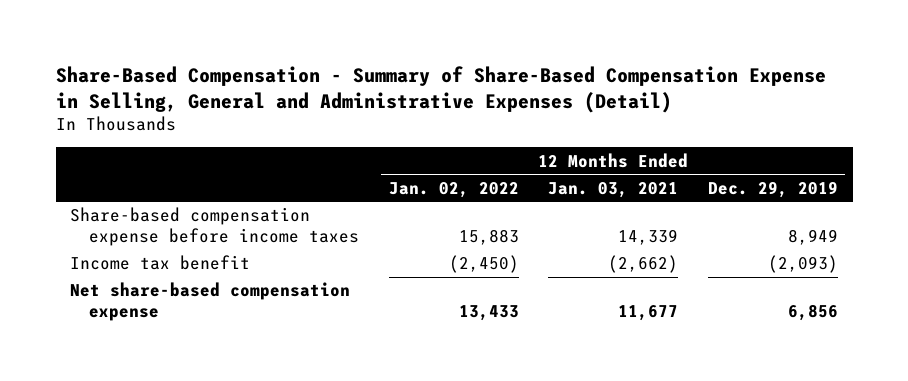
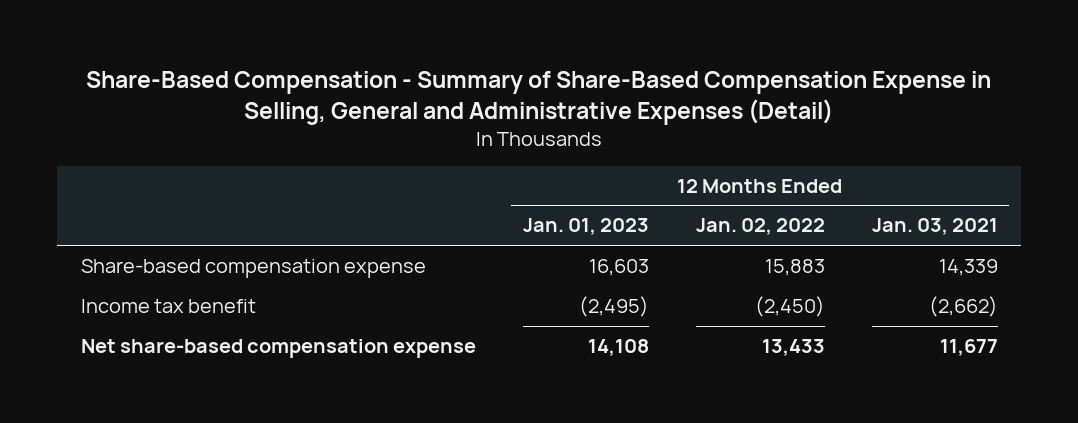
- | 12 Months Ended Jan. 02, 2022 | 12 Months Ended Jan. 03, 2021 | 12 Months Ended Dec. 29, 2019
+ | 12 Months Ended Jan. 01, 2023 | 12 Months Ended Jan. 02, 2022 | 12 Months Ended Jan. 03, 2021
- Share-based compensation expense before income taxes | 15,883 | 14,339 | 8,949
+ Share-based compensation expense | 16,603 | 15,883 | 14,339

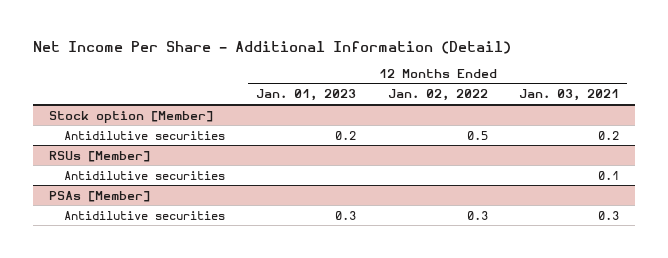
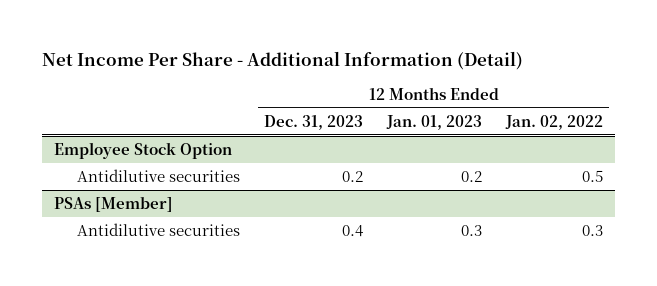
- | 12 Months Ended Jan. 01, 2023 | 12 Months Ended Jan. 02, 2022 | 12 Months Ended Jan. 03, 2021
+ | 12 Months Ended Dec. 31, 2023 | 12 Months Ended Jan. 01, 2023 | 12 Months Ended Jan. 02, 2022
- Stock option [Member]
+ Employee Stock Option
- RSUs [Member]
- Antidilutive securities | | | 0.1

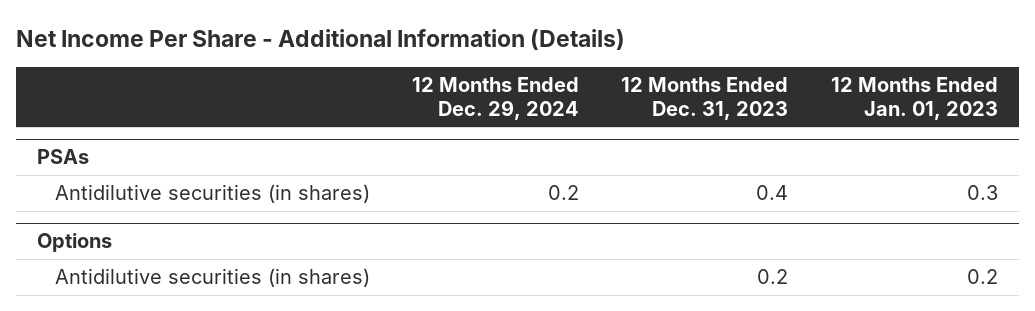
- Net Income Per Share - Additional Information (Detail)
+ Net Income Per Share - Additional Information (Details)
- | 12 Months Ended Dec. 31, 2023 | 12 Months Ended Jan. 01, 2023 | 12 Months Ended Jan. 02, 2022
+ | 12 Months Ended Dec. 29, 2024 | 12 Months Ended Dec. 31, 2023 | 12 Months Ended Jan. 01, 2023
- Employee Stock Option
- Antidilutive securities | 0.2 | 0.2 | 0.5
- PSAs [Member]
- Antidilutive securities | 0.4 | 0.3 | 0.3
+ PSAs
+ Antidilutive securities (in shares) | 0.2 | 0.4 | 0.3
+ Options
+ Antidilutive securities (in shares) | | 0.2 | 0.2

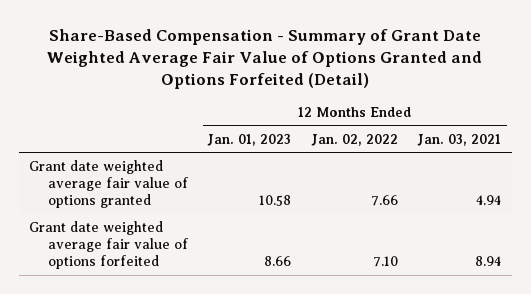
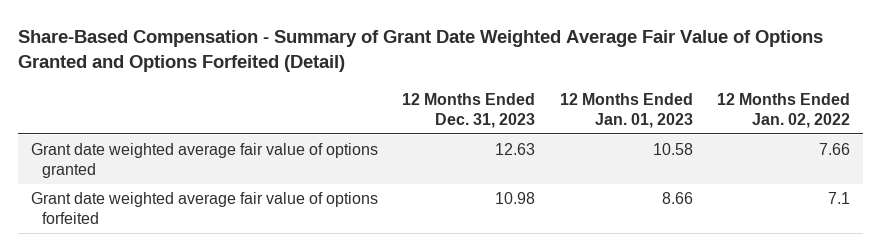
- | 12 Months Ended Jan. 01, 2023 | 12 Months Ended Jan. 02, 2022 | 12 Months Ended Jan. 03, 2021
+ | 12 Months Ended Dec. 31, 2023 | 12 Months Ended Jan. 01, 2023 | 12 Months Ended Jan. 02, 2022
- Grant date weighted average fair value of options forfeited | 8.66 | 7.10 | 8.94
+ Grant date weighted average fair value of options forfeited | 10.98 | 8.66 | 7.1

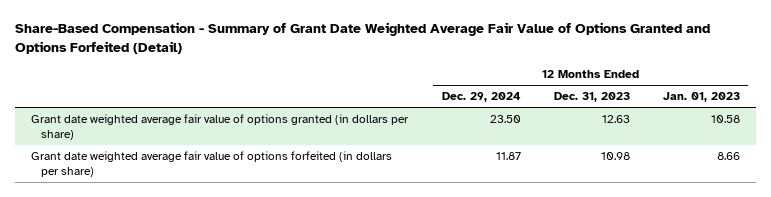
- | 12 Months Ended Dec. 31, 2023 | 12 Months Ended Jan. 01, 2023 | 12 Months Ended Jan. 02, 2022
+ | 12 Months Ended Dec. 29, 2024 | 12 Months Ended Dec. 31, 2023 | 12 Months Ended Jan. 01, 2023
- Grant date weighted average fair value of options granted | 12.63 | 10.58 | 7.66
- Grant date weighted average fair value of options forfeited | 10.98 | 8.66 | 7.1
+ Grant date weighted average fair value of options granted (in dollars per share) | 23.50 | 12.63 | 10.58
+ Grant date weighted average fair value of options forfeited (in dollars per share) | 11.87 | 10.98 | 8.66

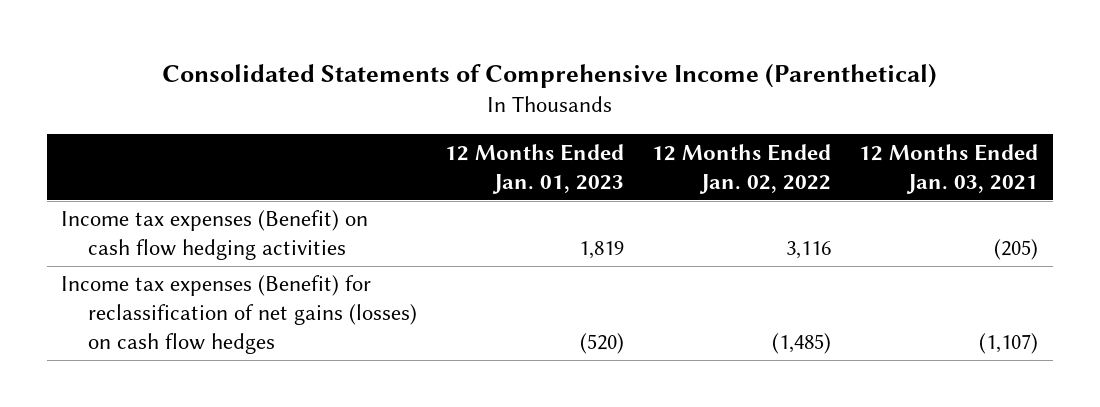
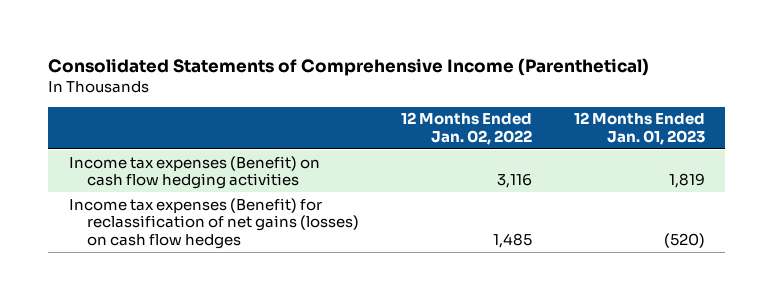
- | 12 Months Ended Jan. 01, 2023 | 12 Months Ended Jan. 02, 2022 | 12 Months Ended Jan. 03, 2021
+ | 12 Months Ended Jan. 02, 2022 | 12 Months Ended Jan. 01, 2023
- Income tax expenses (Benefit) for reclassification of net gains (losses) on cash flow hedges | (520) | (1,485) | (1,107)
+ Income tax expenses (Benefit) for reclassification of net gains (losses) on cash flow hedges | 1,485 | (520)

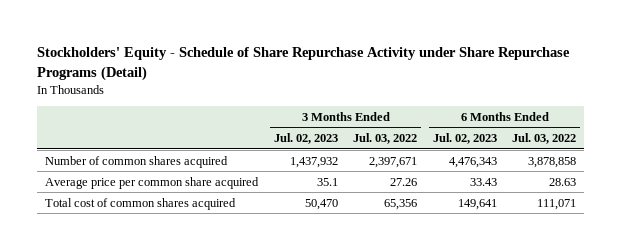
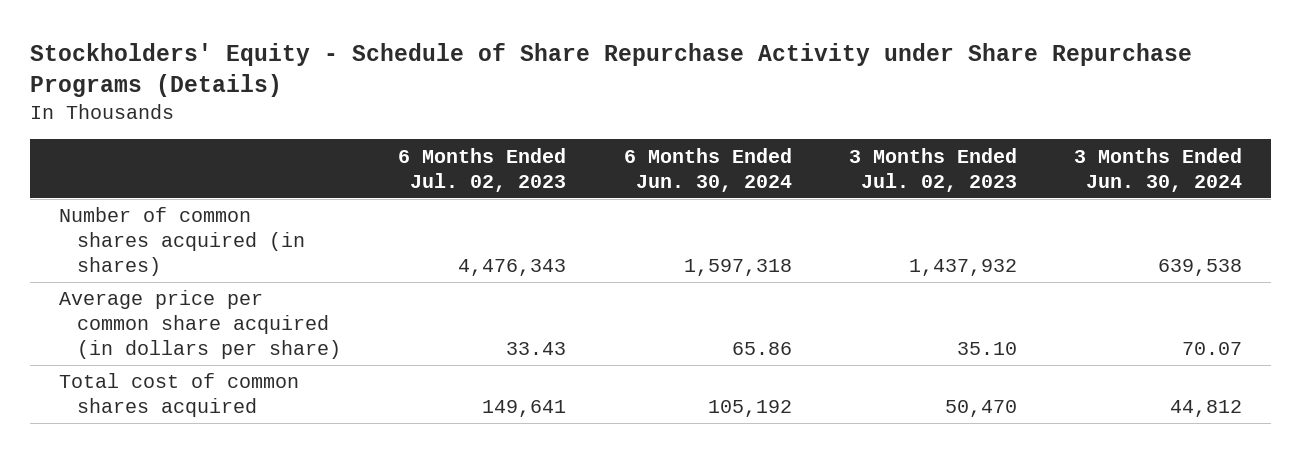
- Stockholders' Equity - Schedule of Share Repurchase Activity under Share Repurchase Programs (Detail)
+ Stockholders' Equity - Schedule of Share Repurchase Activity under Share Repurchase Programs (Details)
- | 3 Months Ended Jul. 02, 2023 | 3 Months Ended Jul. 03, 2022 | 6 Months Ended Jul. 02, 2023 | 6 Months Ended Jul. 03, 2022
+ | 6 Months Ended Jul. 02, 2023 | 6 Months Ended Jun. 30, 2024 | 3 Months Ended Jul. 02, 2023 | 3 Months Ended Jun. 30, 2024
- Number of common shares acquired | 1,437,932 | 2,397,671 | 4,476,343 | 3,878,858
- Average price per common share acquired | 35.1 | 27.26 | 33.43 | 28.63
+ Number of common shares acquired (in shares) | 4,476,343 | 1,597,318 | 1,437,932 | 639,538
+ Average price per common share acquired (in dollars per share) | 33.43 | 65.86 | 35.10 | 70.07

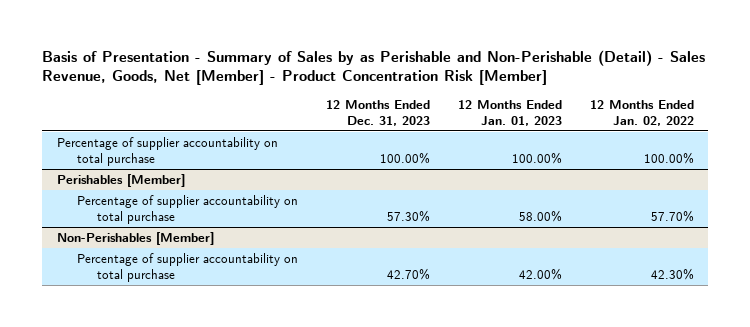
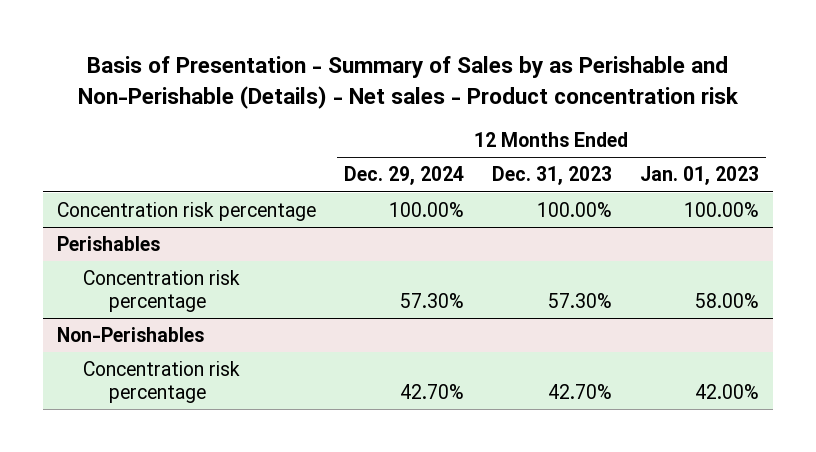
- Basis of Presentation - Summary of Sales by as Perishable and Non-Perishable (Detail) - Sales Revenue, Goods, Net [Member] - Product Concentration Risk [Member]
+ Basis of Presentation - Summary of Sales by as Perishable and Non-Perishable (Details) - Net sales - Product concentration risk
- | 12 Months Ended Dec. 31, 2023 | 12 Months Ended Jan. 01, 2023 | 12 Months Ended Jan. 02, 2022
+ | 12 Months Ended Dec. 29, 2024 | 12 Months Ended Dec. 31, 2023 | 12 Months Ended Jan. 01, 2023
- Percentage of supplier accountability on total purchase | 100.00% | 100.00% | 100.00%
- Perishables [Member]
- Percentage of supplier accountability on total purchase | 57.30% | 58.00% | 57.70%
- Non-Perishables [Member]
- Percentage of supplier accountability on total purchase | 42.70% | 42.00% | 42.30%
+ Concentration risk percentage | 100.00% | 100.00% | 100.00%
+ Perishables
+ Concentration risk percentage | 57.30% | 57.30% | 58.00%
+ Non-Perishables
+ Concentration risk percentage | 42.70% | 42.70% | 42.00%

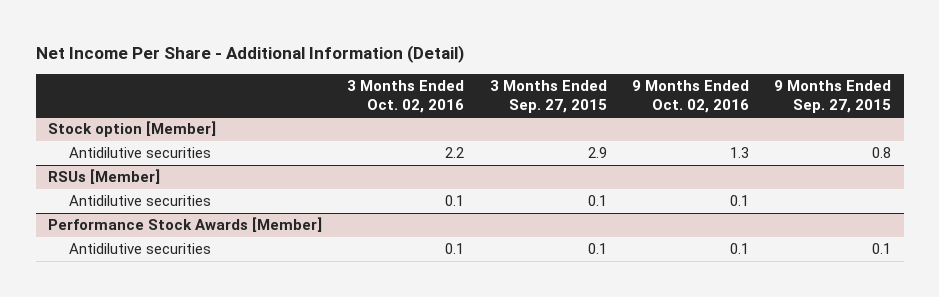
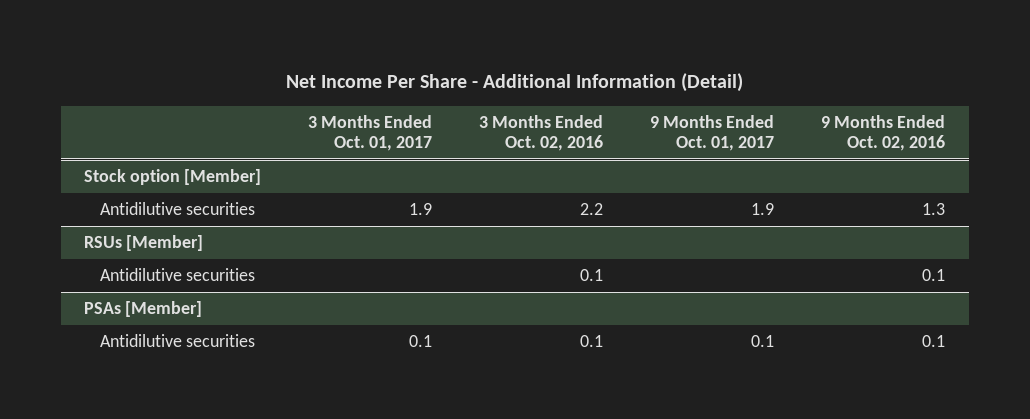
- | 3 Months Ended Oct. 02, 2016 | 3 Months Ended Sep. 27, 2015 | 9 Months Ended Oct. 02, 2016 | 9 Months Ended Sep. 27, 2015
+ | 3 Months Ended Oct. 01, 2017 | 3 Months Ended Oct. 02, 2016 | 9 Months Ended Oct. 01, 2017 | 9 Months Ended Oct. 02, 2016
- Performance Stock Awards [Member]
+ PSAs [Member]

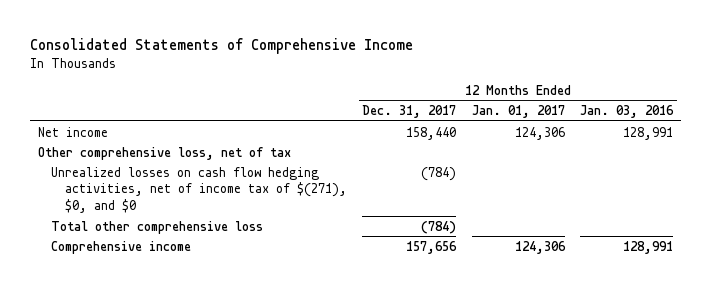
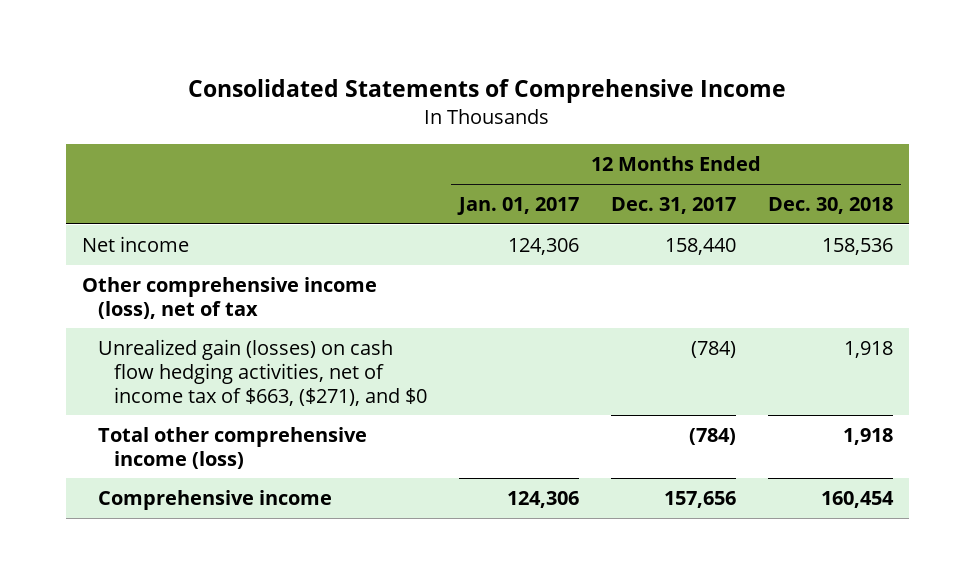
- | 12 Months Ended Dec. 31, 2017 | 12 Months Ended Jan. 01, 2017 | 12 Months Ended Jan. 03, 2016
+ | 12 Months Ended Jan. 01, 2017 | 12 Months Ended Dec. 31, 2017 | 12 Months Ended Dec. 30, 2018
- Other comprehensive loss, net of tax
- Unrealized losses on cash flow hedging activities, net of income tax of $(271), $0, and $0 | (784) | |
- Total other comprehensive loss | (784) | |
+ Other comprehensive income (loss), net of tax
+ Unrealized gain (losses) on cash flow hedging activities, net of income tax of $663, ($271), and $0 | | (784) | 1,918
+ Total other comprehensive income (loss) | | (784) | 1,918

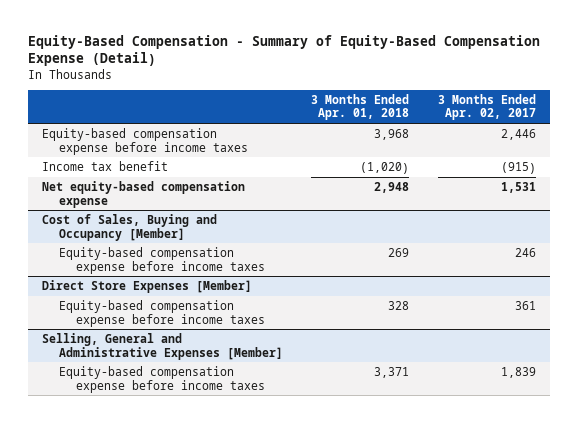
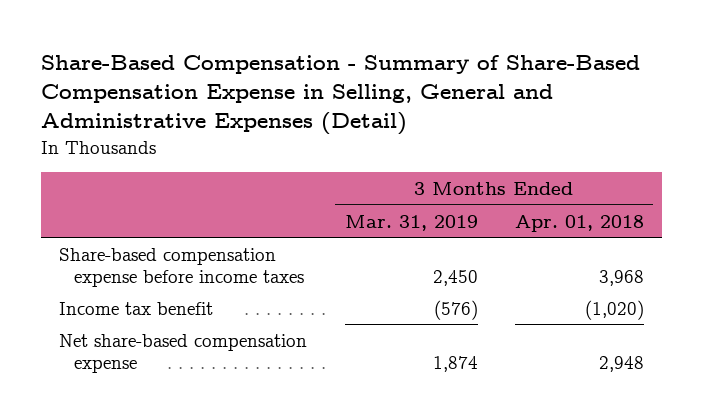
- Equity-Based Compensation - Summary of Equity-Based Compensation Expense (Detail)
+ Share-Based Compensation - Summary of Share-Based Compensation Expense in Selling, General and Administrative Expenses (Detail)
- | 3 Months Ended Apr. 01, 2018 | 3 Months Ended Apr. 02, 2017
+ | 3 Months Ended Mar. 31, 2019 | 3 Months Ended Apr. 01, 2018
- Equity-based compensation expense before income taxes | 3,968 | 2,446
+ Share-based compensation expense before income taxes | 2,450 | 3,968
- Net equity-based compensation expense | 2,948 | 1,531
- Cost of Sales, Buying and Occupancy [Member]
- Equity-based compensation expense before income taxes | 269 | 246
- Direct Store Expenses [Member]
- Equity-based compensation expense before income taxes | 328 | 361
- Selling, General and Administrative Expenses [Member]
- Equity-based compensation expense before income taxes | 3,371 | 1,839
+ Net share-based compensation expense | 1,874 | 2,948

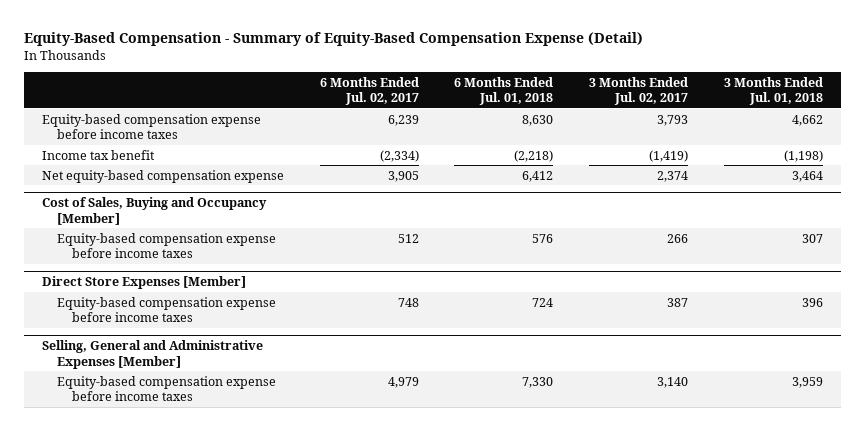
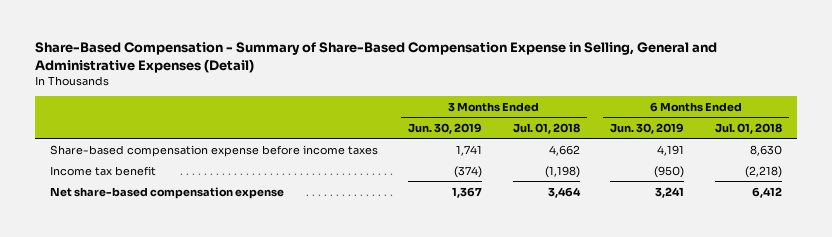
- Equity-Based Compensation - Summary of Equity-Based Compensation Expense (Detail)
+ Share-Based Compensation - Summary of Share-Based Compensation Expense in Selling, General and Administrative Expenses (Detail)
- | 6 Months Ended Jul. 02, 2017 | 6 Months Ended Jul. 01, 2018 | 3 Months Ended Jul. 02, 2017 | 3 Months Ended Jul. 01, 2018
+ | 3 Months Ended Jun. 30, 2019 | 3 Months Ended Jul. 01, 2018 | 6 Months Ended Jun. 30, 2019 | 6 Months Ended Jul. 01, 2018
- Equity-based compensation expense before income taxes | 6,239 | 8,630 | 3,793 | 4,662
+ Share-based compensation expense before income taxes | 1,741 | 4,662 | 4,191 | 8,630
- Net equity-based compensation expense | 3,905 | 6,412 | 2,374 | 3,464
- Cost of Sales, Buying and Occupancy [Member]
- Equity-based compensation expense before income taxes | 512 | 576 | 266 | 307
- Direct Store Expenses [Member]
- Equity-based compensation expense before income taxes | 748 | 724 | 387 | 396
- Selling, General and Administrative Expenses [Member]
- Equity-based compensation expense before income taxes | 4,979 | 7,330 | 3,140 | 3,959
+ Net share-based compensation expense | 1,367 | 3,464 | 3,241 | 6,412

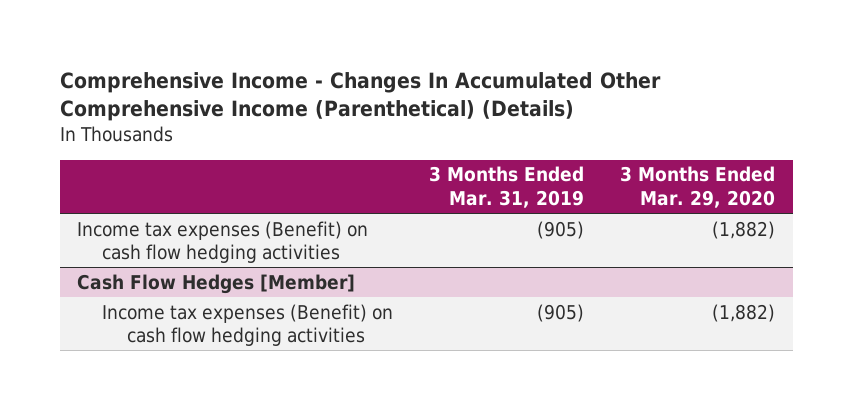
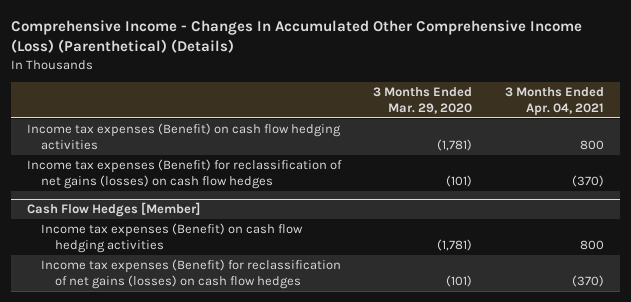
- Comprehensive Income - Changes In Accumulated Other Comprehensive Income (Parenthetical) (Details)
+ Comprehensive Income - Changes In Accumulated Other Comprehensive Income (Loss) (Parenthetical) (Details)
- | 3 Months Ended Mar. 31, 2019 | 3 Months Ended Mar. 29, 2020
+ | 3 Months Ended Mar. 29, 2020 | 3 Months Ended Apr. 04, 2021
- Income tax expenses (Benefit) on cash flow hedging activities | (905) | (1,882)
+ Income tax expenses (Benefit) on cash flow hedging activities | (1,781) | 800
+ Income tax expenses (Benefit) for reclassification of net gains (losses) on cash flow hedges | (101) | (370)
@ Cash Flow Hedges [Member]
- Income tax expenses (Benefit) on cash flow hedging activities | (905) | (1,882)
+ Income tax expenses (Benefit) on cash flow hedging activities | (1,781) | 800
+ Income tax expenses (Benefit) for reclassification of net gains (losses) on cash flow hedges | (101) | (370)

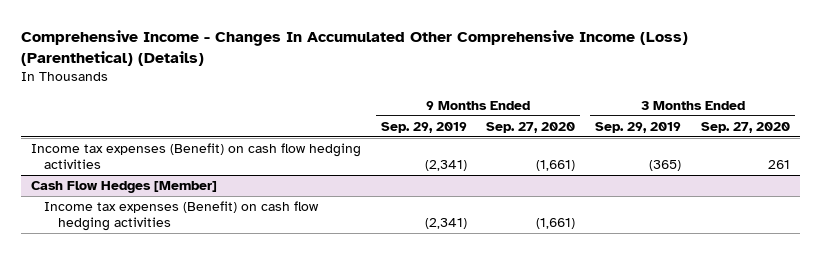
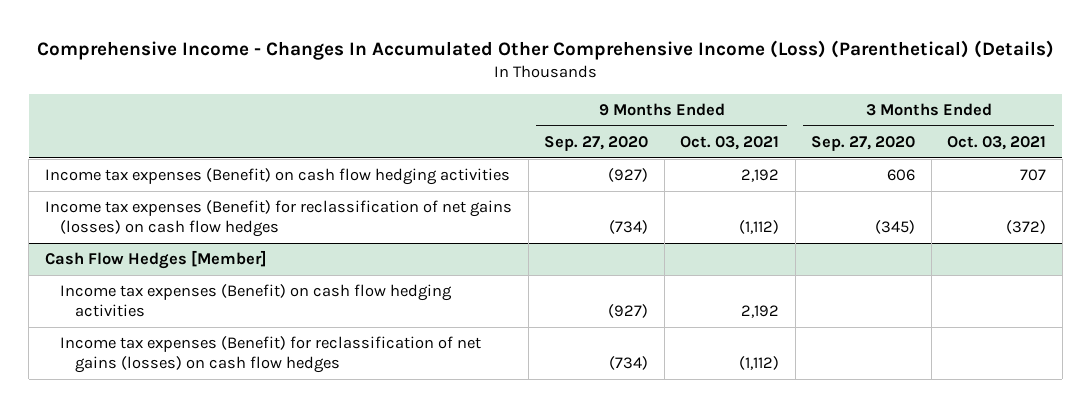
- | 9 Months Ended Sep. 29, 2019 | 9 Months Ended Sep. 27, 2020 | 3 Months Ended Sep. 29, 2019 | 3 Months Ended Sep. 27, 2020
+ | 9 Months Ended Sep. 27, 2020 | 9 Months Ended Oct. 03, 2021 | 3 Months Ended Sep. 27, 2020 | 3 Months Ended Oct. 03, 2021
- Income tax expenses (Benefit) on cash flow hedging activities | (2,341) | (1,661) | (365) | 261
+ Income tax expenses (Benefit) on cash flow hedging activities | (927) | 2,192 | 606 | 707
+ Income tax expenses (Benefit) for reclassification of net gains (losses) on cash flow hedges | (734) | (1,112) | (345) | (372)
@ Cash Flow Hedges [Member]
- Income tax expenses (Benefit) on cash flow hedging activities | (2,341) | (1,661) | |
+ Income tax expenses (Benefit) on cash flow hedging activities | (927) | 2,192 | |
+ Income tax expenses (Benefit) for reclassification of net gains (losses) on cash flow hedges | (734) | (1,112) | |

